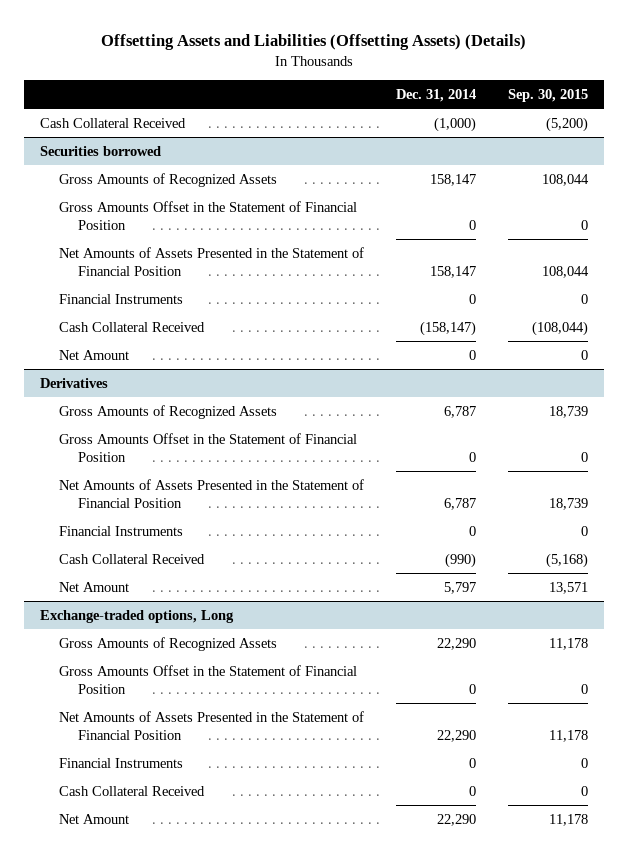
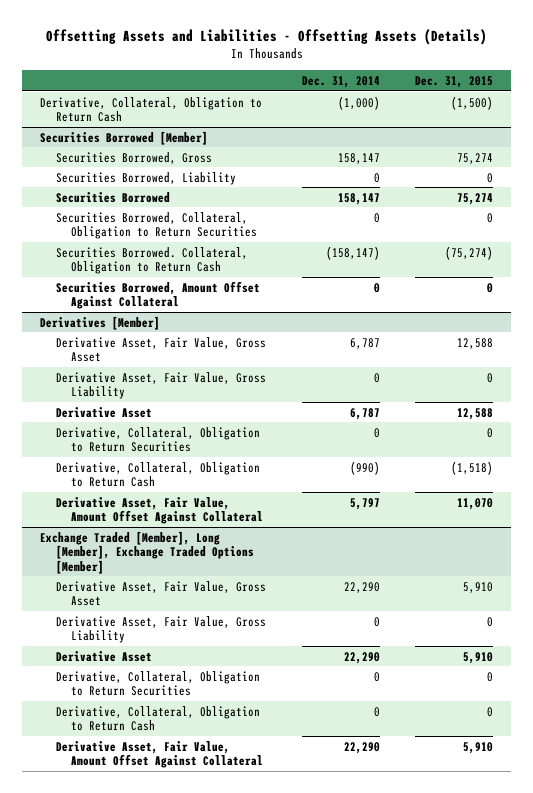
- Offsetting Assets and Liabilities (Offsetting Assets) (Details)
+ Offsetting Assets and Liabilities - Offsetting Assets (Details)
- | Dec. 31, 2014 | Sep. 30, 2015
+ | Dec. 31, 2014 | Dec. 31, 2015
- Cash Collateral Received | (1,000) | (5,200)
- Securities borrowed
- Gross Amounts of Recognized Assets | 158,147 | 108,044
- Gross Amounts Offset in the Statement of Financial Position | 0 | 0
- Net Amounts of Assets Presented in the Statement of Financial Position | 158,147 | 108,044
- Financial Instruments | 0 | 0
- Cash Collateral Received | (158,147) | (108,044)
- Net Amount | 0 | 0
- Derivatives
- Gross Amounts of Recognized Assets | 6,787 | 18,739
- Gross Amounts Offset in the Statement of Financial Position | 0 | 0
- Net Amounts of Assets Presented in the Statement of Financial Position | 6,787 | 18,739
- Financial Instruments | 0 | 0
- Cash Collateral Received | (990) | (5,168)
- Net Amount | 5,797 | 13,571
- Exchange-traded options, Long
- Gross Amounts of Recognized Assets | 22,290 | 11,178
- Gross Amounts Offset in the Statement of Financial Position | 0 | 0
- Net Amounts of Assets Presented in the Statement of Financial Position | 22,290 | 11,178
- Financial Instruments | 0 | 0
- Cash Collateral Received | 0 | 0
- Net Amount | 22,290 | 11,178
+ Derivative, Collateral, Obligation to Return Cash | (1,000) | (1,500)
+ Securities Borrowed [Member]
+ Securities Borrowed, Gross | 158,147 | 75,274
+ Securities Borrowed, Liability | 0 | 0
+ Securities Borrowed | 158,147 | 75,274
+ Securities Borrowed, Collateral, Obligation to Return Securities | 0 | 0
+ Securities Borrowed. Collateral, Obligation to Return Cash | (158,147) | (75,274)
+ Securities Borrowed, Amount Offset Against Collateral | 0 | 0
+ Derivatives [Member]
+ Derivative Asset, Fair Value, Gross Asset | 6,787 | 12,588
+ Derivative Asset, Fair Value, Gross Liability | 0 | 0
+ Derivative Asset | 6,787 | 12,588
+ Derivative, Collateral, Obligation to Return Securities | 0 | 0
+ Derivative, Collateral, Obligation to Return Cash | (990) | (1,518)
+ Derivative Asset, Fair Value, Amount Offset Against Collateral | 5,797 | 11,070
+ Exchange Traded [Member], Long [Member], Exchange Traded Options [Member]
+ Derivative Asset, Fair Value, Gross Asset | 22,290 | 5,910
+ Derivative Asset, Fair Value, Gross Liability | 0 | 0
+ Derivative Asset | 22,290 | 5,910
+ Derivative, Collateral, Obligation to Return Securities | 0 | 0
+ Derivative, Collateral, Obligation to Return Cash | 0 | 0
+ Derivative Asset, Fair Value, Amount Offset Against Collateral | 22,290 | 5,910

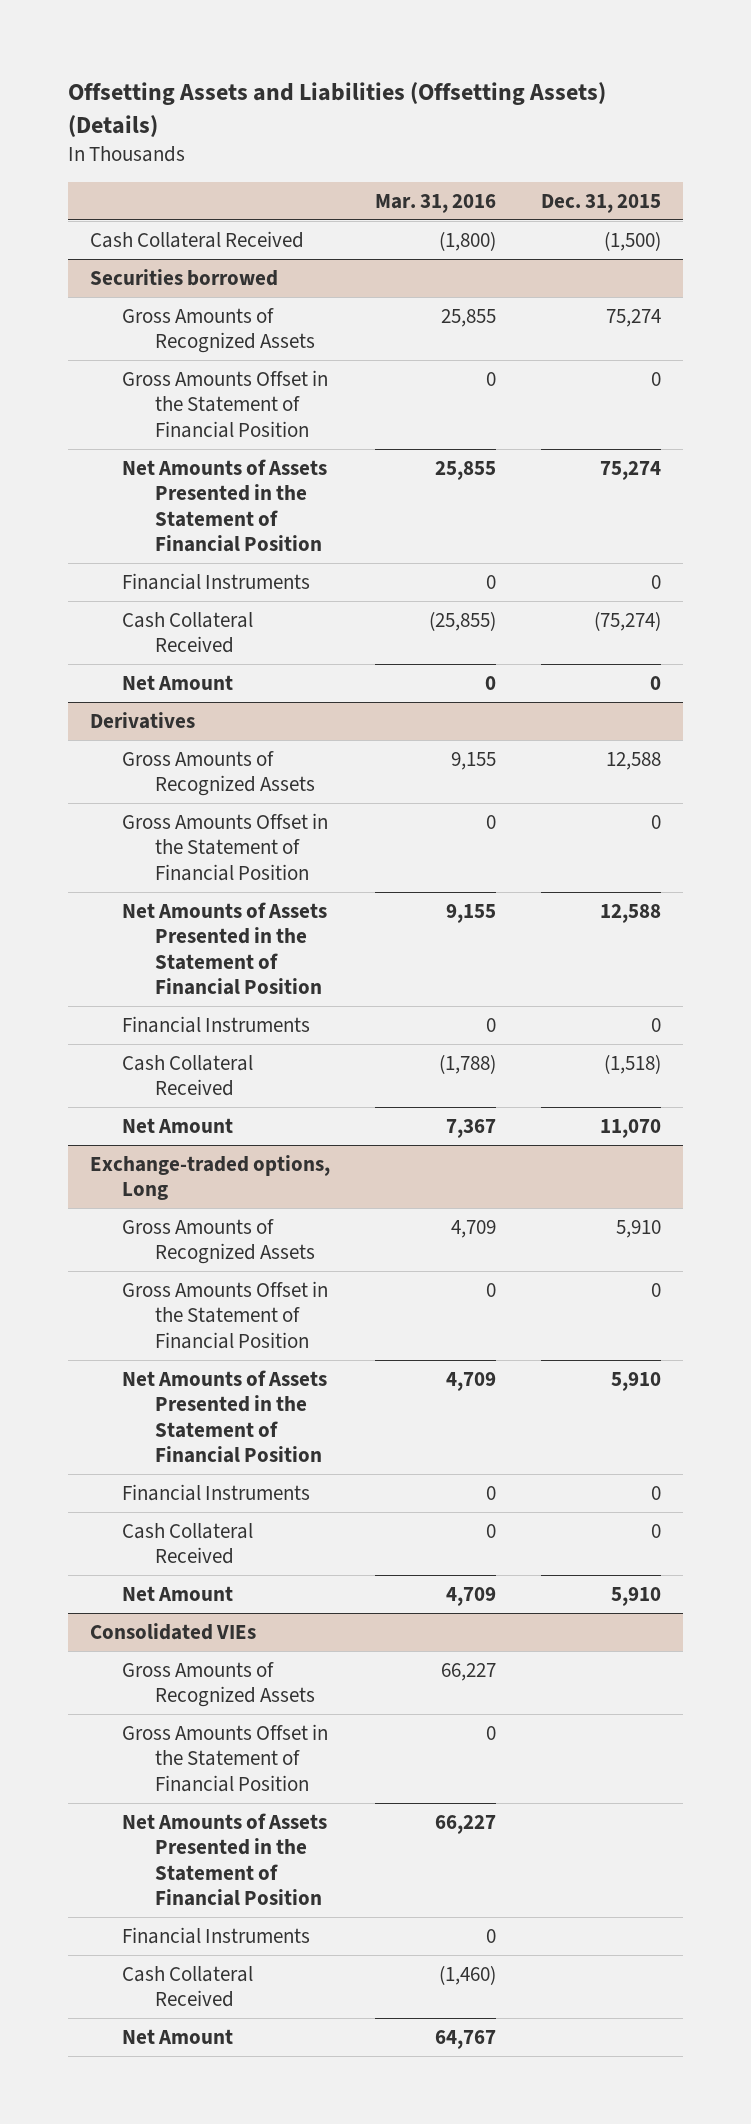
- Offsetting Assets and Liabilities - Offsetting Assets (Details)
+ Offsetting Assets and Liabilities (Offsetting Assets) (Details)
- | Dec. 31, 2014 | Dec. 31, 2015
+ | Mar. 31, 2016 | Dec. 31, 2015
- Derivative, Collateral, Obligation to Return Cash | (1,000) | (1,500)
- Securities Borrowed [Member]
- Securities Borrowed, Gross | 158,147 | 75,274
- Securities Borrowed, Liability | 0 | 0
- Securities Borrowed | 158,147 | 75,274
- Securities Borrowed, Collateral, Obligation to Return Securities | 0 | 0
- Securities Borrowed. Collateral, Obligation to Return Cash | (158,147) | (75,274)
- Securities Borrowed, Amount Offset Against Collateral | 0 | 0
- Derivatives [Member]
- Derivative Asset, Fair Value, Gross Asset | 6,787 | 12,588
- Derivative Asset, Fair Value, Gross Liability | 0 | 0
- Derivative Asset | 6,787 | 12,588
- Derivative, Collateral, Obligation to Return Securities | 0 | 0
- Derivative, Collateral, Obligation to Return Cash | (990) | (1,518)
- Derivative Asset, Fair Value, Amount Offset Against Collateral | 5,797 | 11,070
- Exchange Traded [Member], Long [Member], Exchange Traded Options [Member]
- Derivative Asset, Fair Value, Gross Asset | 22,290 | 5,910
- Derivative Asset, Fair Value, Gross Liability | 0 | 0
- Derivative Asset | 22,290 | 5,910
- Derivative, Collateral, Obligation to Return Securities | 0 | 0
- Derivative, Collateral, Obligation to Return Cash | 0 | 0
- Derivative Asset, Fair Value, Amount Offset Against Collateral | 22,290 | 5,910
+ Cash Collateral Received | (1,800) | (1,500)
+ Securities borrowed
+ Gross Amounts of Recognized Assets | 25,855 | 75,274
+ Gross Amounts Offset in the Statement of Financial Position | 0 | 0
+ Net Amounts of Assets Presented in the Statement of Financial Position | 25,855 | 75,274
+ Financial Instruments | 0 | 0
+ Cash Collateral Received | (25,855) | (75,274)
+ Net Amount | 0 | 0
+ Derivatives
+ Gross Amounts of Recognized Assets | 9,155 | 12,588
+ Gross Amounts Offset in the Statement of Financial Position | 0 | 0
+ Net Amounts of Assets Presented in the Statement of Financial Position | 9,155 | 12,588
+ Financial Instruments | 0 | 0
+ Cash Collateral Received | (1,788) | (1,518)
+ Net Amount | 7,367 | 11,070
+ Exchange-traded options, Long
+ Gross Amounts of Recognized Assets | 4,709 | 5,910
+ Gross Amounts Offset in the Statement of Financial Position | 0 | 0
+ Net Amounts of Assets Presented in the Statement of Financial Position | 4,709 | 5,910
+ Financial Instruments | 0 | 0
+ Cash Collateral Received | 0 | 0
+ Net Amount | 4,709 | 5,910
+ Consolidated VIEs
+ Gross Amounts of Recognized Assets | 66,227 |
+ Gross Amounts Offset in the Statement of Financial Position | 0 |
+ Net Amounts of Assets Presented in the Statement of Financial Position | 66,227 |
+ Financial Instruments | 0 |
+ Cash Collateral Received | (1,460) |
+ Net Amount | 64,767 |

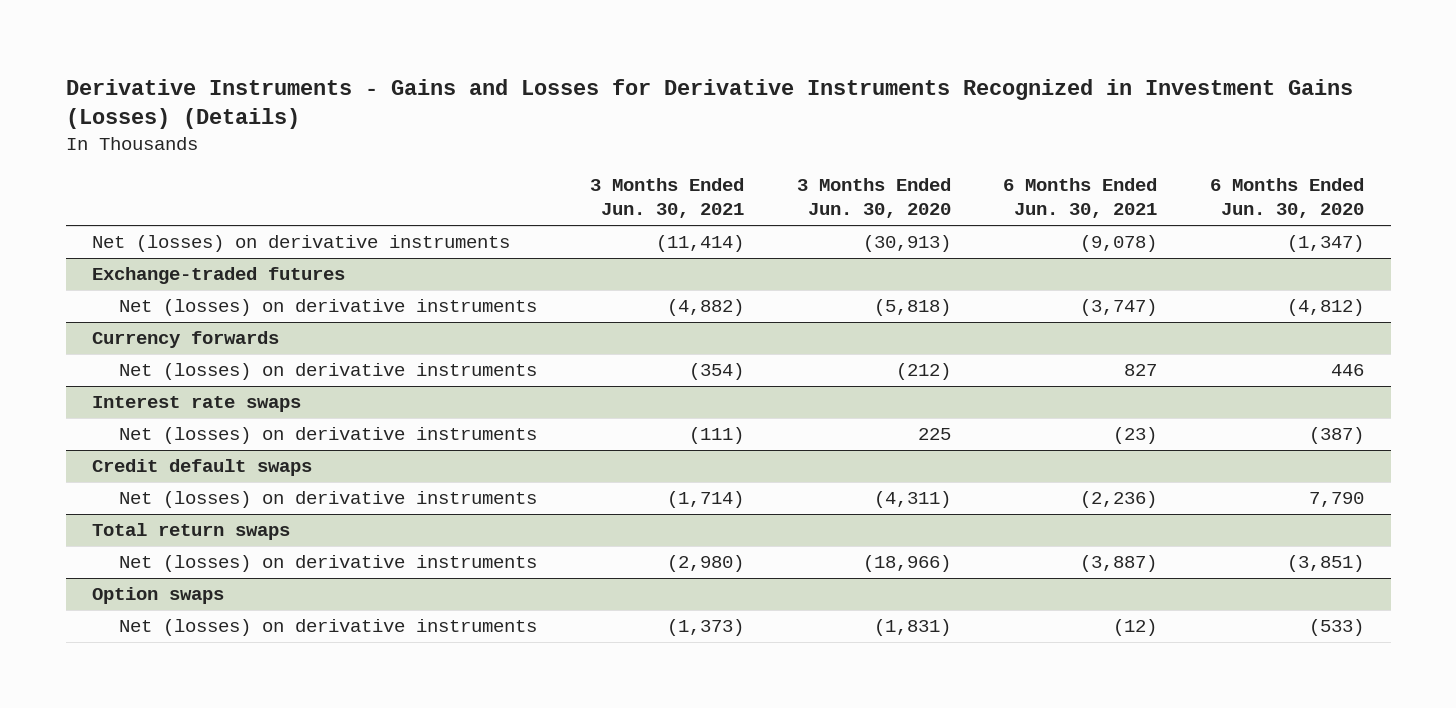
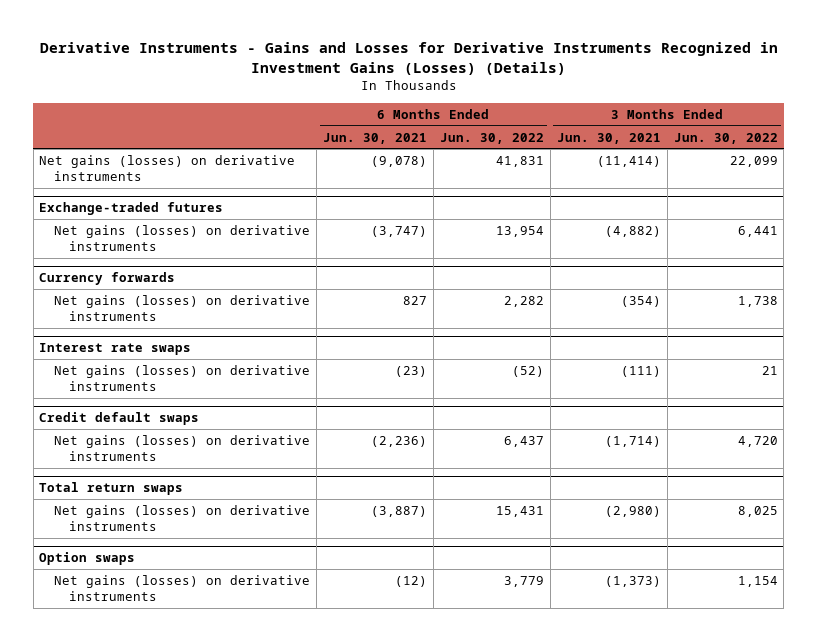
- | 3 Months Ended Jun. 30, 2021 | 3 Months Ended Jun. 30, 2020 | 6 Months Ended Jun. 30, 2021 | 6 Months Ended Jun. 30, 2020
+ | 6 Months Ended Jun. 30, 2021 | 6 Months Ended Jun. 30, 2022 | 3 Months Ended Jun. 30, 2021 | 3 Months Ended Jun. 30, 2022
- Net (losses) on derivative instruments | (11,414) | (30,913) | (9,078) | (1,347)
+ Net gains (losses) on derivative instruments | (9,078) | 41,831 | (11,414) | 22,099
@ Exchange-traded futures
- Net (losses) on derivative instruments | (4,882) | (5,818) | (3,747) | (4,812)
+ Net gains (losses) on derivative instruments | (3,747) | 13,954 | (4,882) | 6,441
@ Currency forwards
- Net (losses) on derivative instruments | (354) | (212) | 827 | 446
+ Net gains (losses) on derivative instruments | 827 | 2,282 | (354) | 1,738
@ Interest rate swaps
- Net (losses) on derivative instruments | (111) | 225 | (23) | (387)
+ Net gains (losses) on derivative instruments | (23) | (52) | (111) | 21
@ Credit default swaps
- Net (losses) on derivative instruments | (1,714) | (4,311) | (2,236) | 7,790
+ Net gains (losses) on derivative instruments | (2,236) | 6,437 | (1,714) | 4,720
@ Total return swaps
- Net (losses) on derivative instruments | (2,980) | (18,966) | (3,887) | (3,851)
+ Net gains (losses) on derivative instruments | (3,887) | 15,431 | (2,980) | 8,025
@ Option swaps
- Net (losses) on derivative instruments | (1,373) | (1,831) | (12) | (533)
+ Net gains (losses) on derivative instruments | (12) | 3,779 | (1,373) | 1,154

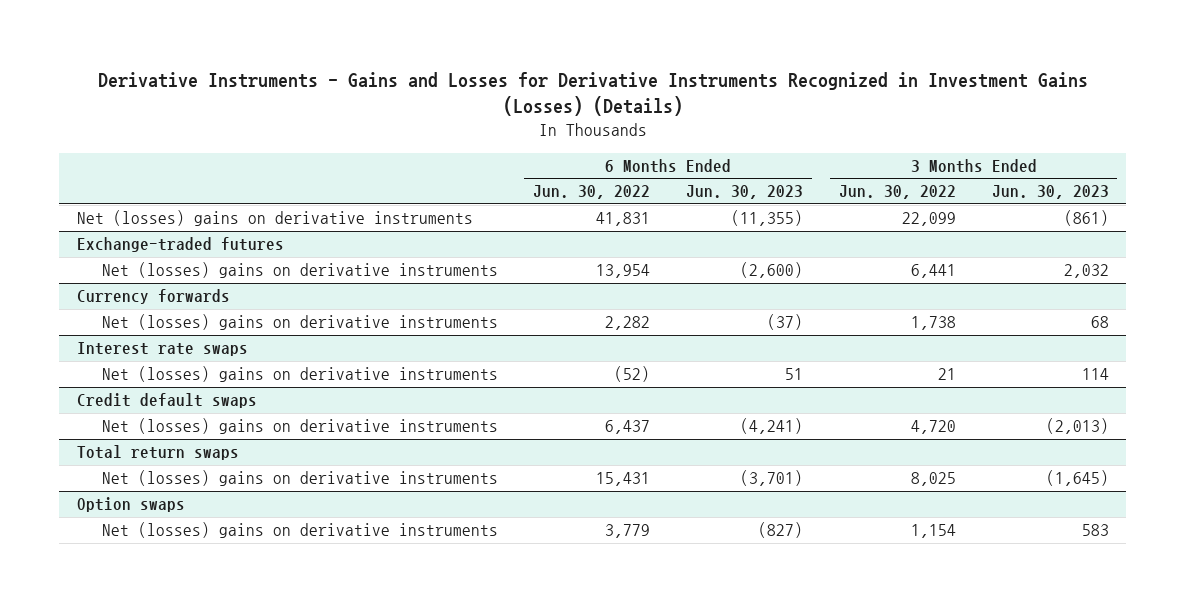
- | 6 Months Ended Jun. 30, 2021 | 6 Months Ended Jun. 30, 2022 | 3 Months Ended Jun. 30, 2021 | 3 Months Ended Jun. 30, 2022
+ | 6 Months Ended Jun. 30, 2022 | 6 Months Ended Jun. 30, 2023 | 3 Months Ended Jun. 30, 2022 | 3 Months Ended Jun. 30, 2023
- Net gains (losses) on derivative instruments | (9,078) | 41,831 | (11,414) | 22,099
+ Net (losses) gains on derivative instruments | 41,831 | (11,355) | 22,099 | (861)
@ Exchange-traded futures
- Net gains (losses) on derivative instruments | (3,747) | 13,954 | (4,882) | 6,441
+ Net (losses) gains on derivative instruments | 13,954 | (2,600) | 6,441 | 2,032
@ Currency forwards
- Net gains (losses) on derivative instruments | 827 | 2,282 | (354) | 1,738
+ Net (losses) gains on derivative instruments | 2,282 | (37) | 1,738 | 68
@ Interest rate swaps
- Net gains (losses) on derivative instruments | (23) | (52) | (111) | 21
+ Net (losses) gains on derivative instruments | (52) | 51 | 21 | 114
@ Credit default swaps
- Net gains (losses) on derivative instruments | (2,236) | 6,437 | (1,714) | 4,720
+ Net (losses) gains on derivative instruments | 6,437 | (4,241) | 4,720 | (2,013)
@ Total return swaps
- Net gains (losses) on derivative instruments | (3,887) | 15,431 | (2,980) | 8,025
+ Net (losses) gains on derivative instruments | 15,431 | (3,701) | 8,025 | (1,645)
@ Option swaps
- Net gains (losses) on derivative instruments | (12) | 3,779 | (1,373) | 1,154
+ Net (losses) gains on derivative instruments | 3,779 | (827) | 1,154 | 583

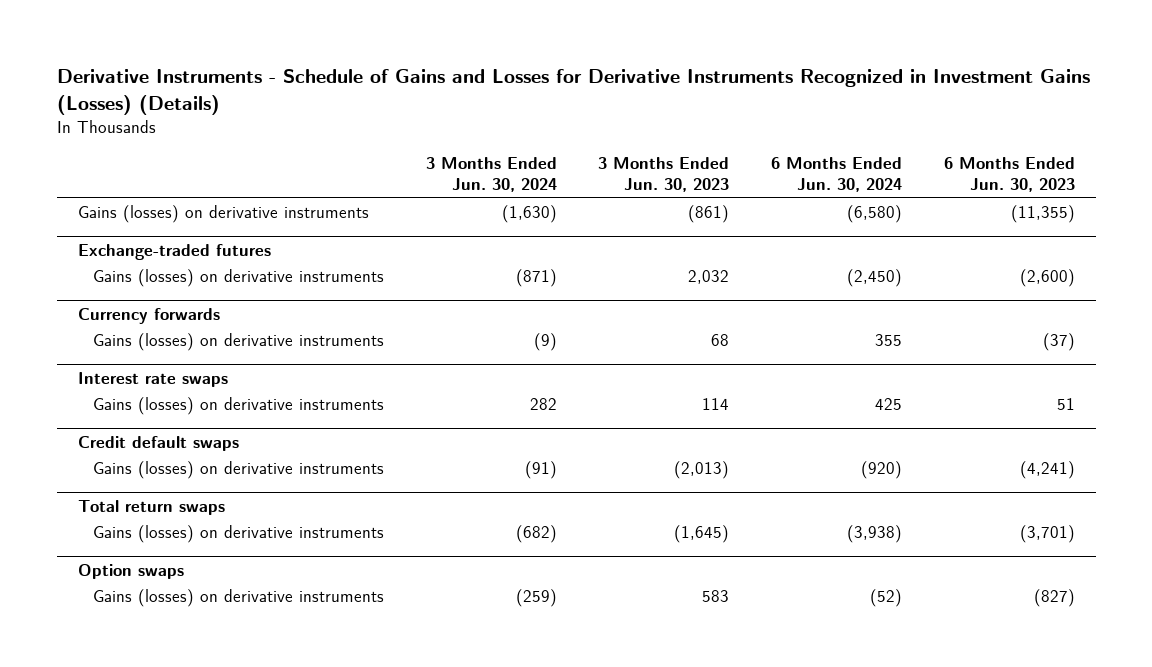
- Derivative Instruments - Gains and Losses for Derivative Instruments Recognized in Investment Gains (Losses) (Details)
+ Derivative Instruments - Schedule of Gains and Losses for Derivative Instruments Recognized in Investment Gains (Losses) (Details)
- | 6 Months Ended Jun. 30, 2022 | 6 Months Ended Jun. 30, 2023 | 3 Months Ended Jun. 30, 2022 | 3 Months Ended Jun. 30, 2023
+ | 3 Months Ended Jun. 30, 2024 | 3 Months Ended Jun. 30, 2023 | 6 Months Ended Jun. 30, 2024 | 6 Months Ended Jun. 30, 2023
- Net (losses) gains on derivative instruments | 41,831 | (11,355) | 22,099 | (861)
+ Gains (losses) on derivative instruments | (1,630) | (861) | (6,580) | (11,355)
@ Exchange-traded futures
- Net (losses) gains on derivative instruments | 13,954 | (2,600) | 6,441 | 2,032
+ Gains (losses) on derivative instruments | (871) | 2,032 | (2,450) | (2,600)
@ Currency forwards
- Net (losses) gains on derivative instruments | 2,282 | (37) | 1,738 | 68
+ Gains (losses) on derivative instruments | (9) | 68 | 355 | (37)
@ Interest rate swaps
- Net (losses) gains on derivative instruments | (52) | 51 | 21 | 114
+ Gains (losses) on derivative instruments | 282 | 114 | 425 | 51
@ Credit default swaps
- Net (losses) gains on derivative instruments | 6,437 | (4,241) | 4,720 | (2,013)
+ Gains (losses) on derivative instruments | (91) | (2,013) | (920) | (4,241)
@ Total return swaps
- Net (losses) gains on derivative instruments | 15,431 | (3,701) | 8,025 | (1,645)
+ Gains (losses) on derivative instruments | (682) | (1,645) | (3,938) | (3,701)
@ Option swaps
- Net (losses) gains on derivative instruments | 3,779 | (827) | 1,154 | 583
+ Gains (losses) on derivative instruments | (259) | 583 | (52) | (827)

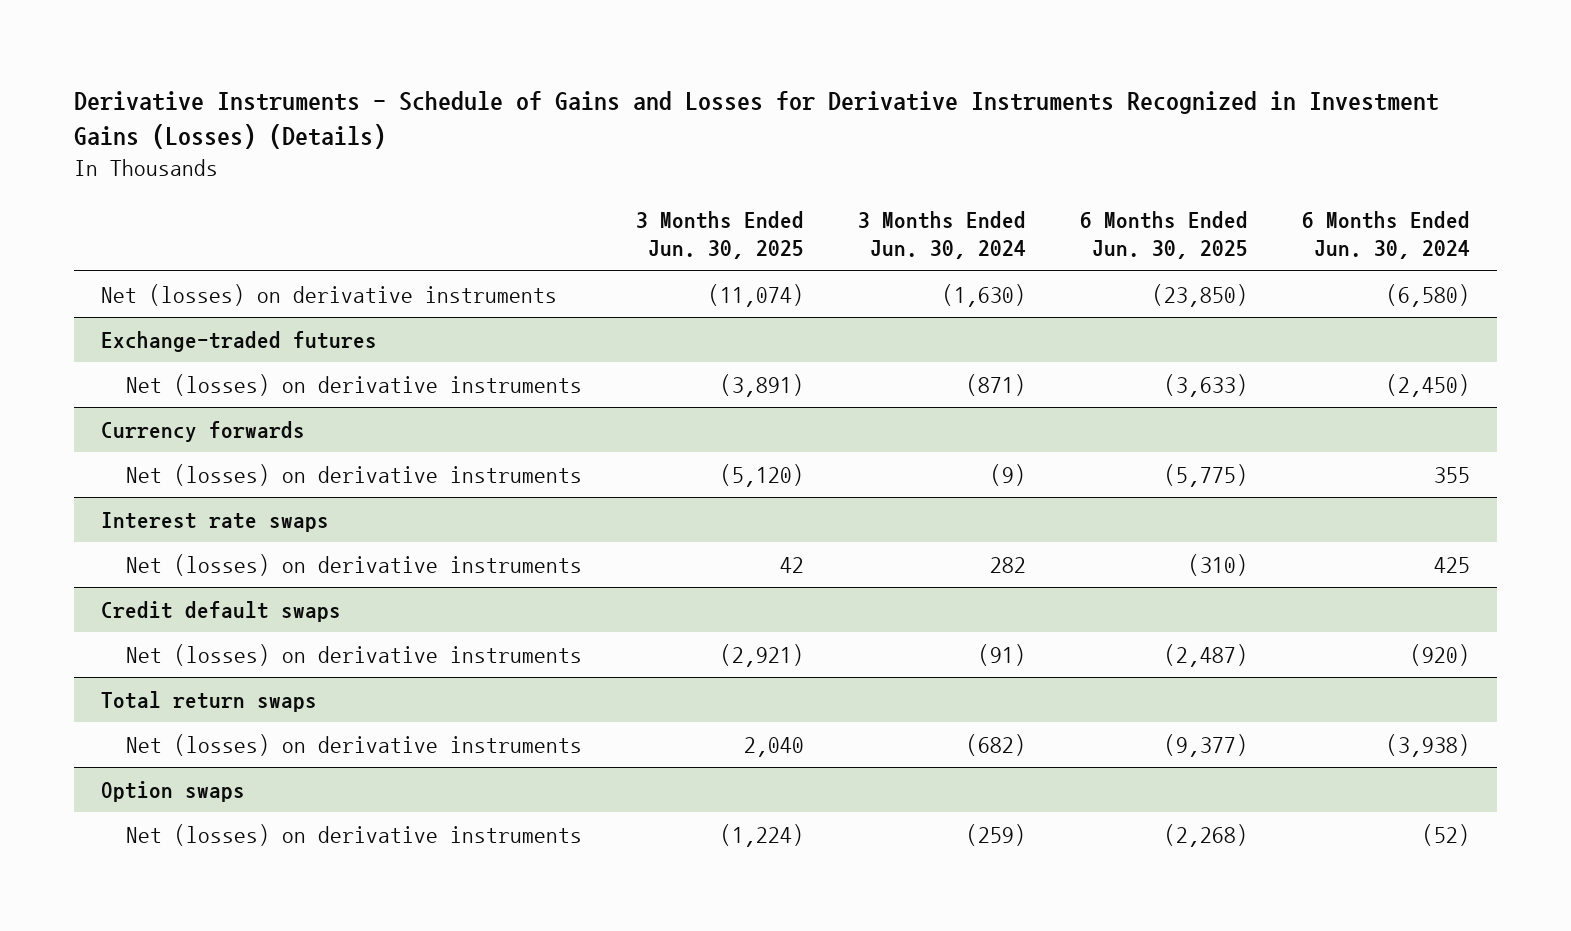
- | 3 Months Ended Jun. 30, 2024 | 3 Months Ended Jun. 30, 2023 | 6 Months Ended Jun. 30, 2024 | 6 Months Ended Jun. 30, 2023
+ | 3 Months Ended Jun. 30, 2025 | 3 Months Ended Jun. 30, 2024 | 6 Months Ended Jun. 30, 2025 | 6 Months Ended Jun. 30, 2024
- Gains (losses) on derivative instruments | (1,630) | (861) | (6,580) | (11,355)
+ Net (losses) on derivative instruments | (11,074) | (1,630) | (23,850) | (6,580)
@ Exchange-traded futures
- Gains (losses) on derivative instruments | (871) | 2,032 | (2,450) | (2,600)
+ Net (losses) on derivative instruments | (3,891) | (871) | (3,633) | (2,450)
@ Currency forwards
- Gains (losses) on derivative instruments | (9) | 68 | 355 | (37)
+ Net (losses) on derivative instruments | (5,120) | (9) | (5,775) | 355
@ Interest rate swaps
- Gains (losses) on derivative instruments | 282 | 114 | 425 | 51
+ Net (losses) on derivative instruments | 42 | 282 | (310) | 425
@ Credit default swaps
- Gains (losses) on derivative instruments | (91) | (2,013) | (920) | (4,241)
+ Net (losses) on derivative instruments | (2,921) | (91) | (2,487) | (920)
@ Total return swaps
- Gains (losses) on derivative instruments | (682) | (1,645) | (3,938) | (3,701)
+ Net (losses) on derivative instruments | 2,040 | (682) | (9,377) | (3,938)
@ Option swaps
- Gains (losses) on derivative instruments | (259) | 583 | (52) | (827)
+ Net (losses) on derivative instruments | (1,224) | (259) | (2,268) | (52)

